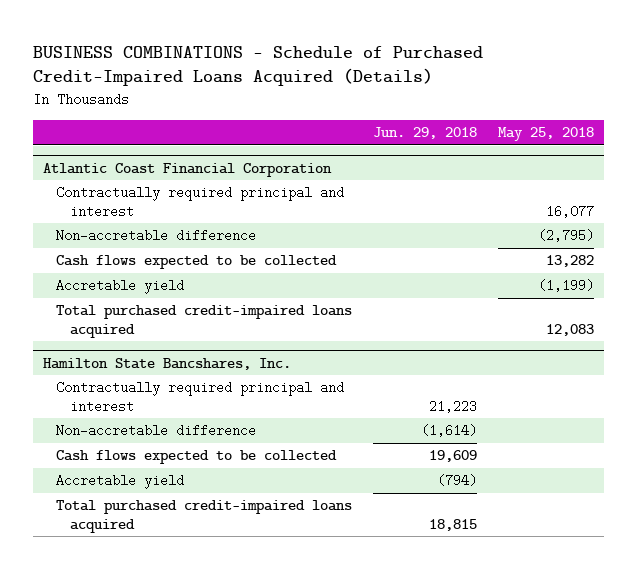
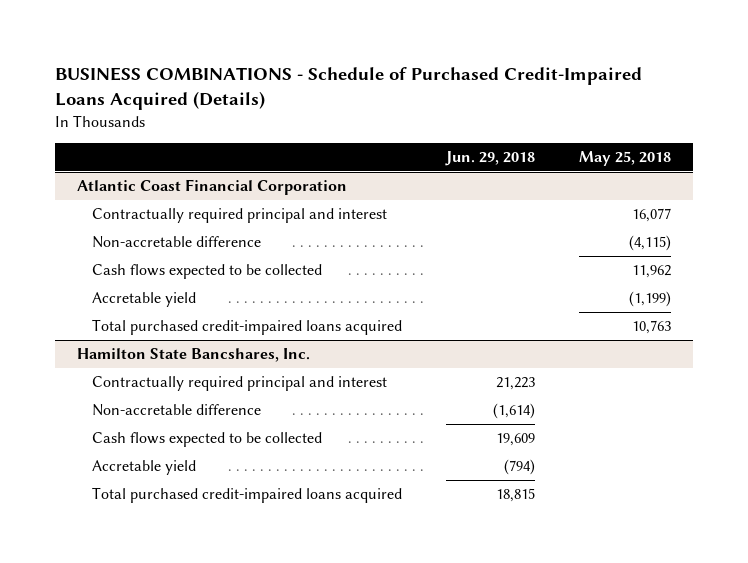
@ Atlantic Coast Financial Corporation
- Non-accretable difference | | (2,795)
- Cash flows expected to be collected | | 13,282
+ Non-accretable difference | | (4,115)
+ Cash flows expected to be collected | | 11,962
- Total purchased credit-impaired loans acquired | | 12,083
+ Total purchased credit-impaired loans acquired | | 10,763

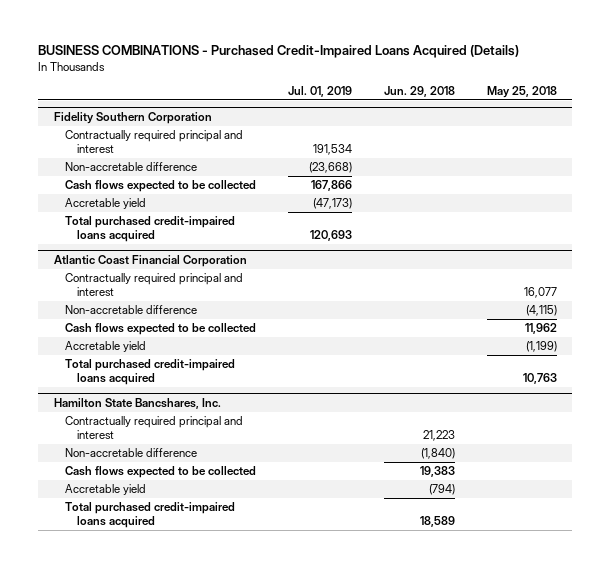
- BUSINESS COMBINATIONS - Schedule of Purchased Credit-Impaired Loans Acquired (Details)
+ BUSINESS COMBINATIONS - Purchased Credit-Impaired Loans Acquired (Details)
- | Jun. 29, 2018 | May 25, 2018
+ | Jul. 01, 2019 | Jun. 29, 2018 | May 25, 2018
+ Fidelity Southern Corporation
+ Contractually required principal and interest | 191,534 | |
+ Non-accretable difference | (23,668) | |
+ Cash flows expected to be collected | 167,866 | |
+ Accretable yield | (47,173) | |
+ Total purchased credit-impaired loans acquired | 120,693 | |
@ Hamilton State Bancshares, Inc.
- Non-accretable difference | (1,614) |
- Cash flows expected to be collected | 19,609 |
+ Non-accretable difference | | (1,840) |
+ Cash flows expected to be collected | | 19,383 |
- Total purchased credit-impaired loans acquired | 18,815 |
+ Total purchased credit-impaired loans acquired | | 18,589 |

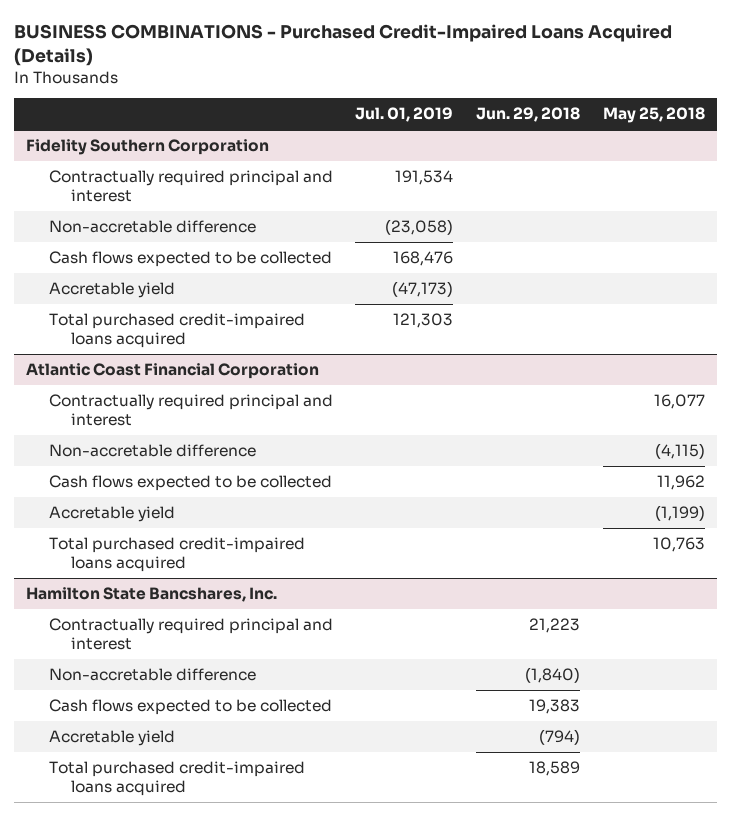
@ Fidelity Southern Corporation
- Non-accretable difference | (23,668) | |
- Cash flows expected to be collected | 167,866 | |
+ Non-accretable difference | (23,058) | |
+ Cash flows expected to be collected | 168,476 | |
- Total purchased credit-impaired loans acquired | 120,693 | |
+ Total purchased credit-impaired loans acquired | 121,303 | |

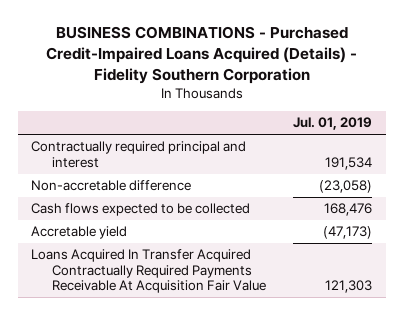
- BUSINESS COMBINATIONS - Purchased Credit-Impaired Loans Acquired (Details)
+ BUSINESS COMBINATIONS - Purchased Credit-Impaired Loans Acquired (Details) - Fidelity Southern Corporation
- | Jul. 01, 2019 | Jun. 29, 2018 | May 25, 2018
+ | Jul. 01, 2019
- Fidelity Southern Corporation
- Total purchased credit-impaired loans acquired | 121,303 | |
- Atlantic Coast Financial Corporation
- Contractually required principal and interest | | | 16,077
- Non-accretable difference | | | (4,115)
- Cash flows expected to be collected | | | 11,962
- Accretable yield | | | (1,199)
- Total purchased credit-impaired loans acquired | | | 10,763
- Hamilton State Bancshares, Inc.
- Contractually required principal and interest | | 21,223 |
- Non-accretable difference | | (1,840) |
- Cash flows expected to be collected | | 19,383 |
- Accretable yield | | (794) |
- Total purchased credit-impaired loans acquired | | 18,589 |
+ Loans Acquired In Transfer Acquired Contractually Required Payments Receivable At Acquisition Fair Value | 121,303

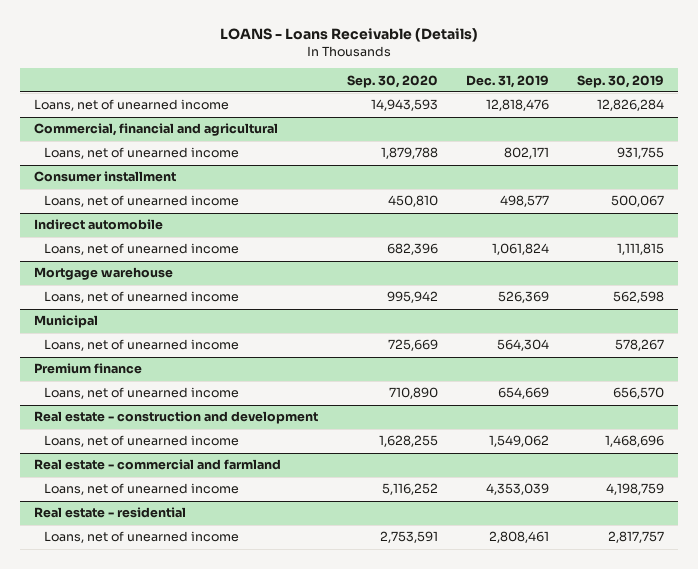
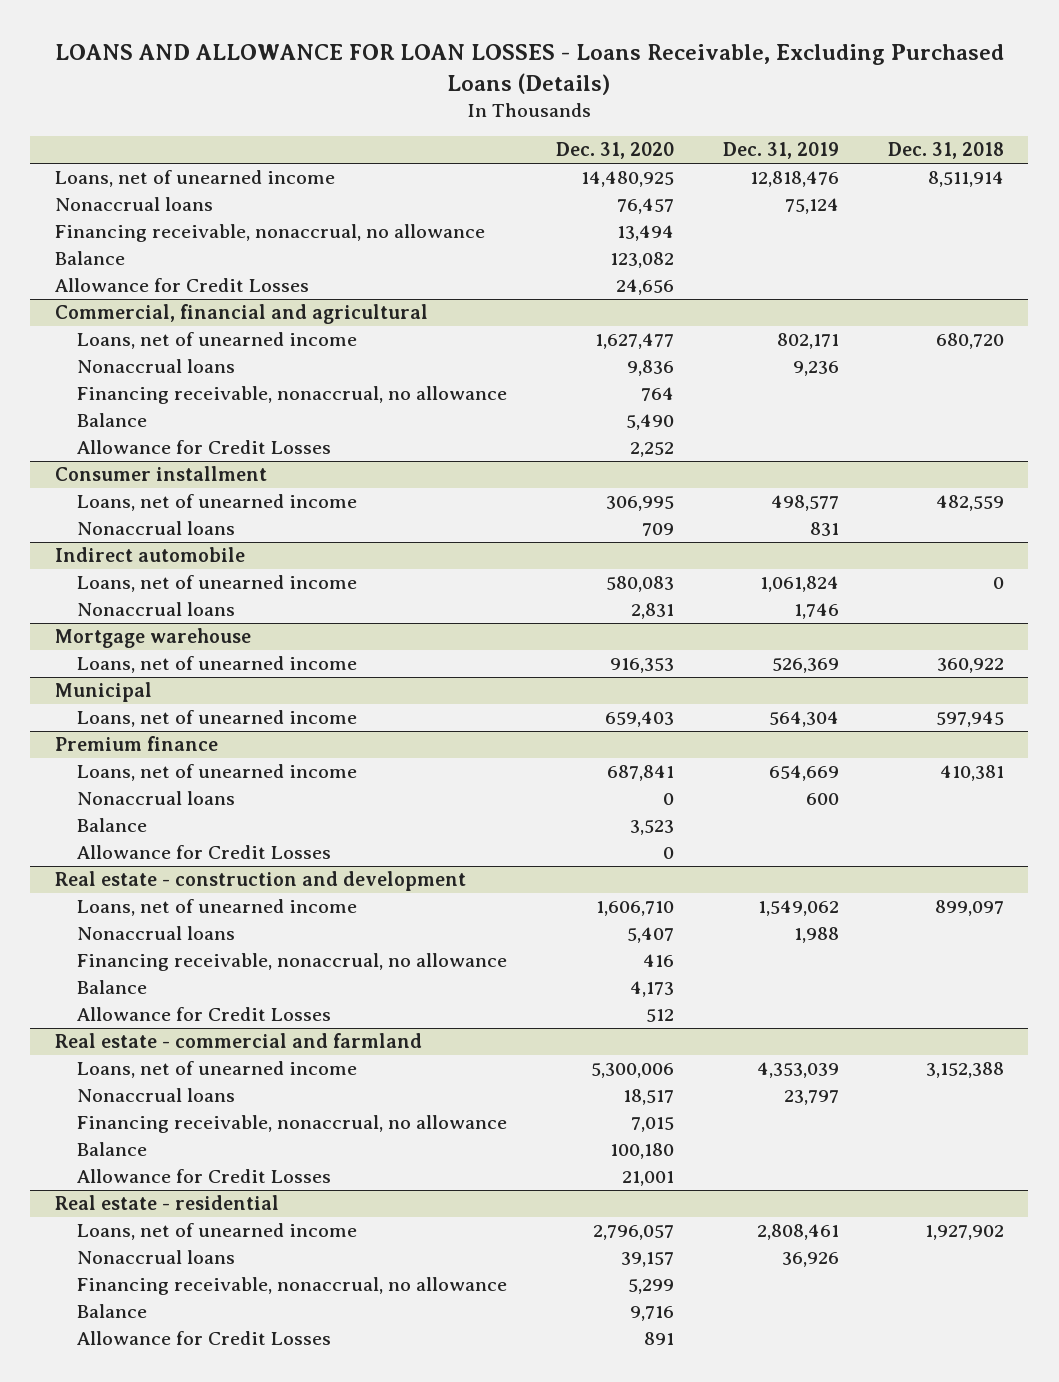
- LOANS - Loans Receivable (Details)
+ LOANS AND ALLOWANCE FOR LOAN LOSSES - Loans Receivable, Excluding Purchased Loans (Details)
- | Sep. 30, 2020 | Dec. 31, 2019 | Sep. 30, 2019
+ | Dec. 31, 2020 | Dec. 31, 2019 | Dec. 31, 2018
+ Nonaccrual loans | 76,457 | 75,124 |
+ Financing receivable, nonaccrual, no allowance | 13,494 | |
+ Balance | 123,082 | |
+ Allowance for Credit Losses | 24,656 | |
@ Commercial, financial and agricultural
+ Nonaccrual loans | 9,836 | 9,236 |
+ Financing receivable, nonaccrual, no allowance | 764 | |
+ Balance | 5,490 | |
+ Allowance for Credit Losses | 2,252 | |
@ Consumer installment
+ Nonaccrual loans | 709 | 831 |
@ Indirect automobile
+ Nonaccrual loans | 2,831 | 1,746 |
@ Premium finance
+ Nonaccrual loans | 0 | 600 |
+ Balance | 3,523 | |
+ Allowance for Credit Losses | 0 | |
@ Real estate - construction and development
+ Nonaccrual loans | 5,407 | 1,988 |
+ Financing receivable, nonaccrual, no allowance | 416 | |
+ Balance | 4,173 | |
+ Allowance for Credit Losses | 512 | |
@ Real estate - commercial and farmland
+ Nonaccrual loans | 18,517 | 23,797 |
+ Financing receivable, nonaccrual, no allowance | 7,015 | |
+ Balance | 100,180 | |
+ Allowance for Credit Losses | 21,001 | |
@ Real estate - residential
+ Nonaccrual loans | 39,157 | 36,926 |
+ Financing receivable, nonaccrual, no allowance | 5,299 | |
+ Balance | 9,716 | |
+ Allowance for Credit Losses | 891 | |

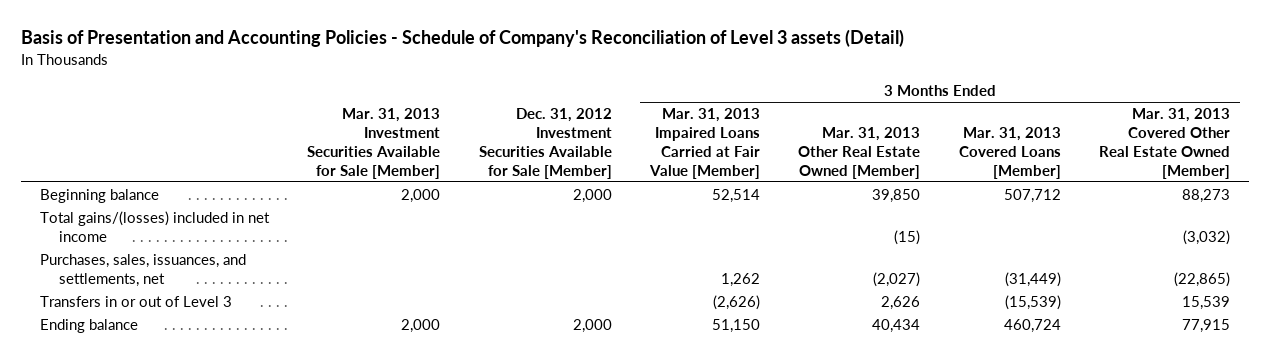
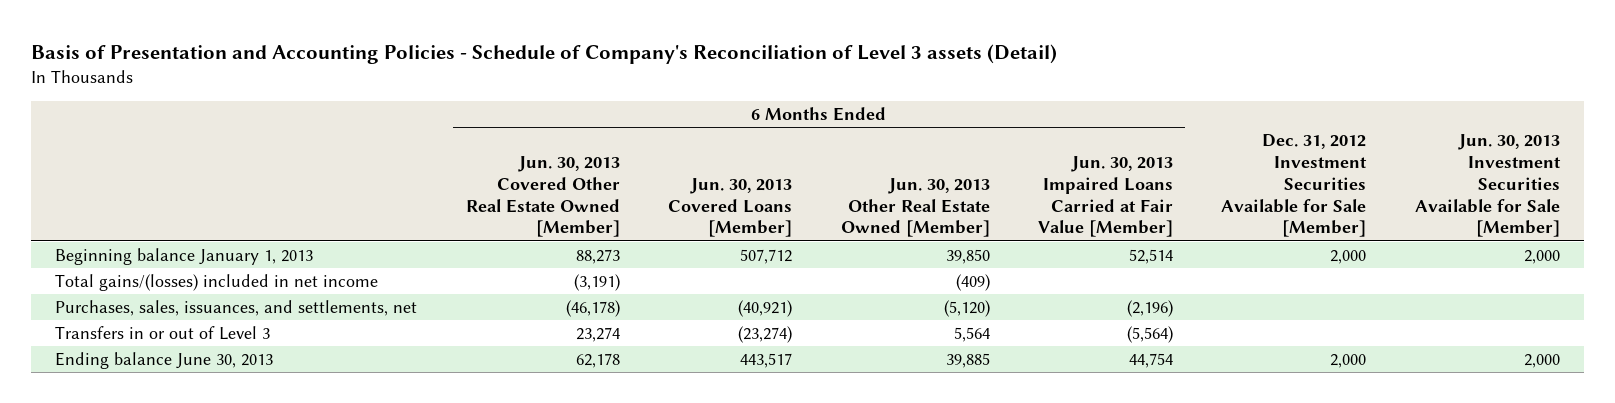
- | Mar. 31, 2013 Investment Securities Available for Sale [Member] | Dec. 31, 2012 Investment Securities Available for Sale [Member] | 3 Months Ended Mar. 31, 2013 Impaired Loans Carried at Fair Value [Member] | 3 Months Ended Mar. 31, 2013 Other Real Estate Owned [Member] | 3 Months Ended Mar. 31, 2013 Covered Loans [Member] | 3 Months Ended Mar. 31, 2013 Covered Other Real Estate Owned [Member]
+ | 6 Months Ended Jun. 30, 2013 Covered Other Real Estate Owned [Member] | 6 Months Ended Jun. 30, 2013 Covered Loans [Member] | 6 Months Ended Jun. 30, 2013 Other Real Estate Owned [Member] | 6 Months Ended Jun. 30, 2013 Impaired Loans Carried at Fair Value [Member] | Dec. 31, 2012 Investment Securities Available for Sale [Member] | Jun. 30, 2013 Investment Securities Available for Sale [Member]
- Beginning balance | 2,000 | 2,000 | 52,514 | 39,850 | 507,712 | 88,273
+ Beginning balance January 1, 2013 | 88,273 | 507,712 | 39,850 | 52,514 | 2,000 | 2,000
- Ending balance | 2,000 | 2,000 | 51,150 | 40,434 | 460,724 | 77,915
+ Ending balance June 30, 2013 | 62,178 | 443,517 | 39,885 | 44,754 | 2,000 | 2,000

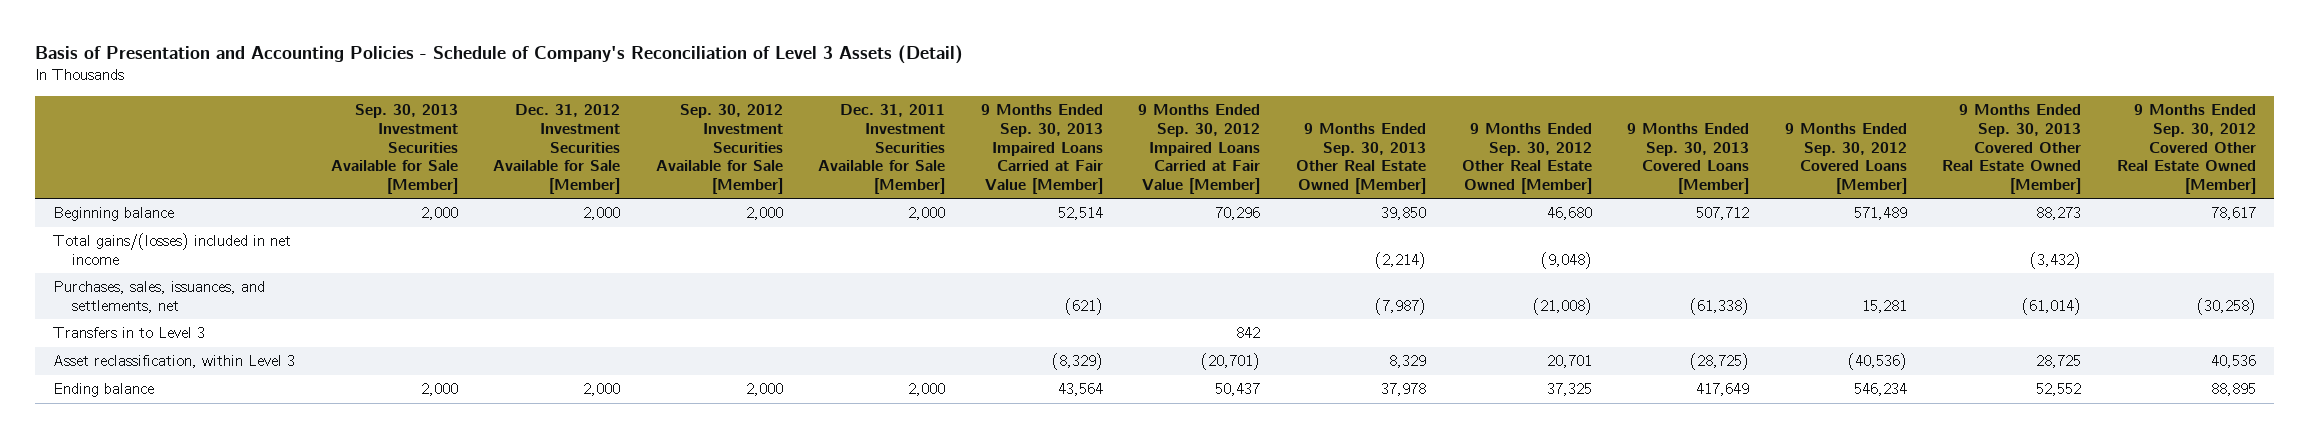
- Basis of Presentation and Accounting Policies - Schedule of Company's Reconciliation of Level 3 assets (Detail)
+ Basis of Presentation and Accounting Policies - Schedule of Company's Reconciliation of Level 3 Assets (Detail)
- | 6 Months Ended Jun. 30, 2013 Covered Other Real Estate Owned [Member] | 6 Months Ended Jun. 30, 2013 Covered Loans [Member] | 6 Months Ended Jun. 30, 2013 Other Real Estate Owned [Member] | 6 Months Ended Jun. 30, 2013 Impaired Loans Carried at Fair Value [Member] | Dec. 31, 2012 Investment Securities Available for Sale [Member] | Jun. 30, 2013 Investment Securities Available for Sale [Member]
+ | Sep. 30, 2013 Investment Securities Available for Sale [Member] | Dec. 31, 2012 Investment Securities Available for Sale [Member] | Sep. 30, 2012 Investment Securities Available for Sale [Member] | Dec. 31, 2011 Investment Securities Available for Sale [Member] | 9 Months Ended Sep. 30, 2013 Impaired Loans Carried at Fair Value [Member] | 9 Months Ended Sep. 30, 2012 Impaired Loans Carried at Fair Value [Member] | 9 Months Ended Sep. 30, 2013 Other Real Estate Owned [Member] | 9 Months Ended Sep. 30, 2012 Other Real Estate Owned [Member] | 9 Months Ended Sep. 30, 2013 Covered Loans [Member] | 9 Months Ended Sep. 30, 2012 Covered Loans [Member] | 9 Months Ended Sep. 30, 2013 Covered Other Real Estate Owned [Member] | 9 Months Ended Sep. 30, 2012 Covered Other Real Estate Owned [Member]
- Beginning balance January 1, 2013 | 88,273 | 507,712 | 39,850 | 52,514 | 2,000 | 2,000
+ Beginning balance | 2,000 | 2,000 | 2,000 | 2,000 | 52,514 | 70,296 | 39,850 | 46,680 | 507,712 | 571,489 | 88,273 | 78,617
- Transfers in or out of Level 3 | 23,274 | (23,274) | 5,564 | (5,564) | |
- Ending balance June 30, 2013 | 62,178 | 443,517 | 39,885 | 44,754 | 2,000 | 2,000
+ Transfers in to Level 3 | | | | | | 842 | | | | | |
+ Asset reclassification, within Level 3 | | | | | (8,329) | (20,701) | 8,329 | 20,701 | (28,725) | (40,536) | 28,725 | 40,536
+ Ending balance | 2,000 | 2,000 | 2,000 | 2,000 | 43,564 | 50,437 | 37,978 | 37,325 | 417,649 | 546,234 | 52,552 | 88,895

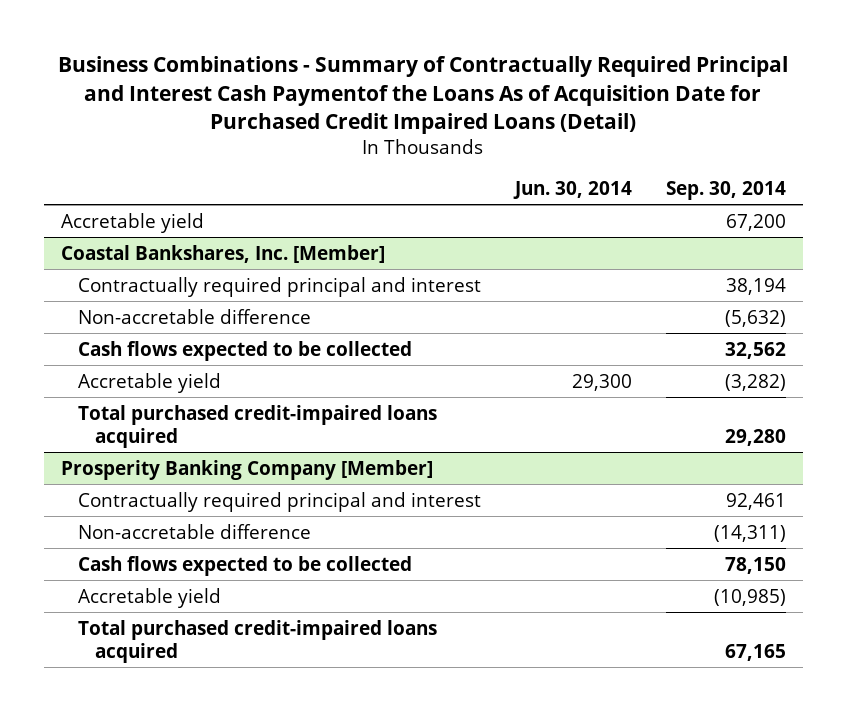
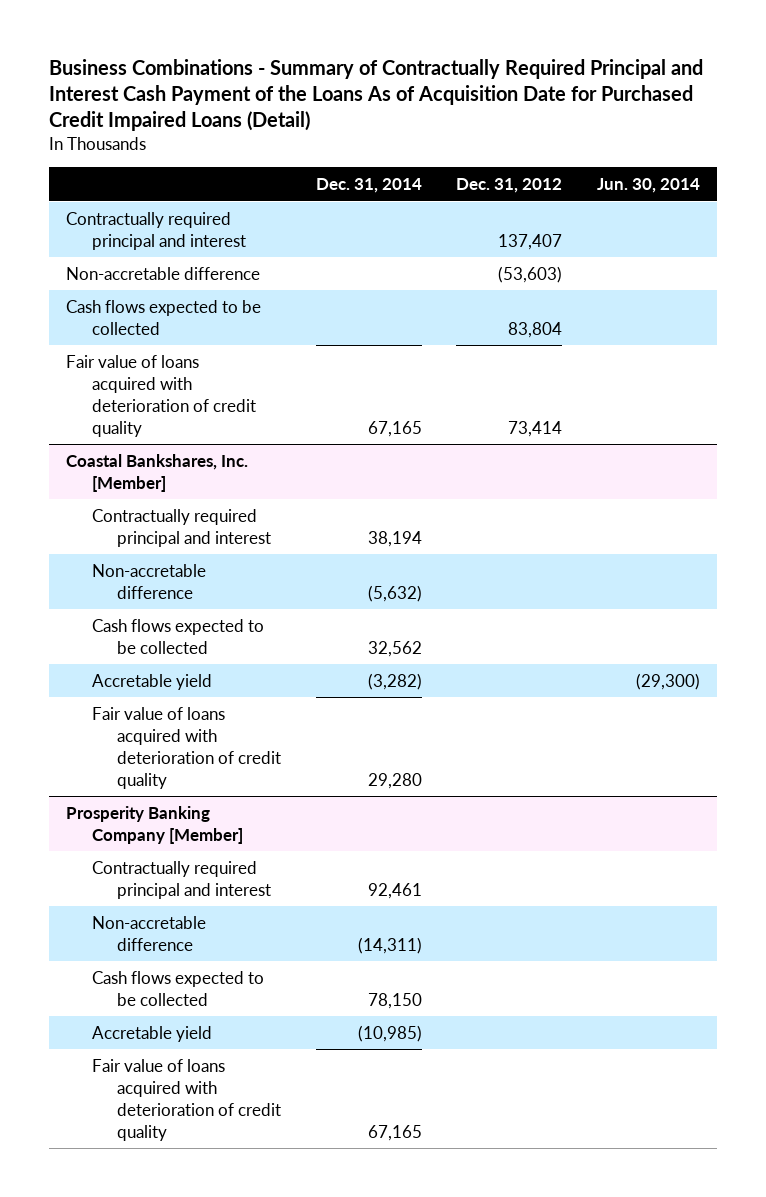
- Business Combinations - Summary of Contractually Required Principal and Interest Cash Paymentof the Loans As of Acquisition Date for Purchased Credit Impaired Loans (Detail)
+ Business Combinations - Summary of Contractually Required Principal and Interest Cash Payment of the Loans As of Acquisition Date for Purchased Credit Impaired Loans (Detail)
- | Jun. 30, 2014 | Sep. 30, 2014
+ | Dec. 31, 2014 | Dec. 31, 2012 | Jun. 30, 2014
- Accretable yield | | 67,200
+ Contractually required principal and interest | | 137,407 |
+ Non-accretable difference | | (53,603) |
+ Cash flows expected to be collected | | 83,804 |
+ Fair value of loans acquired with deterioration of credit quality | 67,165 | 73,414 |
@ Coastal Bankshares, Inc. [Member]
- Accretable yield | 29,300 | (3,282)
- Total purchased credit-impaired loans acquired | | 29,280
+ Accretable yield | (3,282) | | (29,300)
+ Fair value of loans acquired with deterioration of credit quality | 29,280 | |
@ Prosperity Banking Company [Member]
- Total purchased credit-impaired loans acquired | | 67,165
+ Fair value of loans acquired with deterioration of credit quality | 67,165 | |

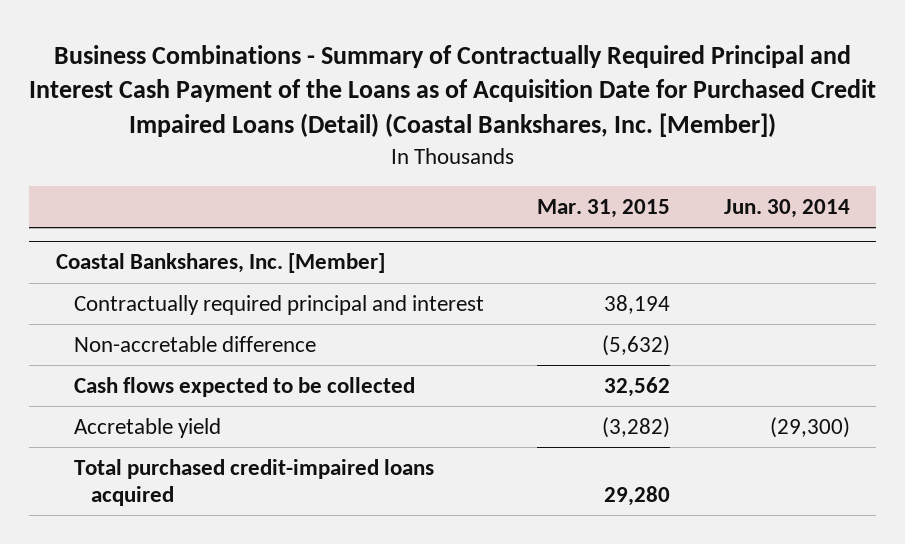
- Business Combinations - Summary of Contractually Required Principal and Interest Cash Payment of the Loans As of Acquisition Date for Purchased Credit Impaired Loans (Detail)
+ Business Combinations - Summary of Contractually Required Principal and Interest Cash Payment of the Loans as of Acquisition Date for Purchased Credit Impaired Loans (Detail) (Coastal Bankshares, Inc. [Member])
- | Dec. 31, 2014 | Dec. 31, 2012 | Jun. 30, 2014
+ | Mar. 31, 2015 | Jun. 30, 2014
- Contractually required principal and interest | | 137,407 |
- Non-accretable difference | | (53,603) |
- Cash flows expected to be collected | | 83,804 |
- Fair value of loans acquired with deterioration of credit quality | 67,165 | 73,414 |
@ Coastal Bankshares, Inc. [Member]
- Fair value of loans acquired with deterioration of credit quality | 29,280 | |
- Prosperity Banking Company [Member]
- Contractually required principal and interest | 92,461 | |
- Non-accretable difference | (14,311) | |
- Cash flows expected to be collected | 78,150 | |
- Accretable yield | (10,985) | |
- Fair value of loans acquired with deterioration of credit quality | 67,165 | |
@ Coastal Bankshares, Inc. [Member]
+ Total purchased credit-impaired loans acquired | 29,280 |

